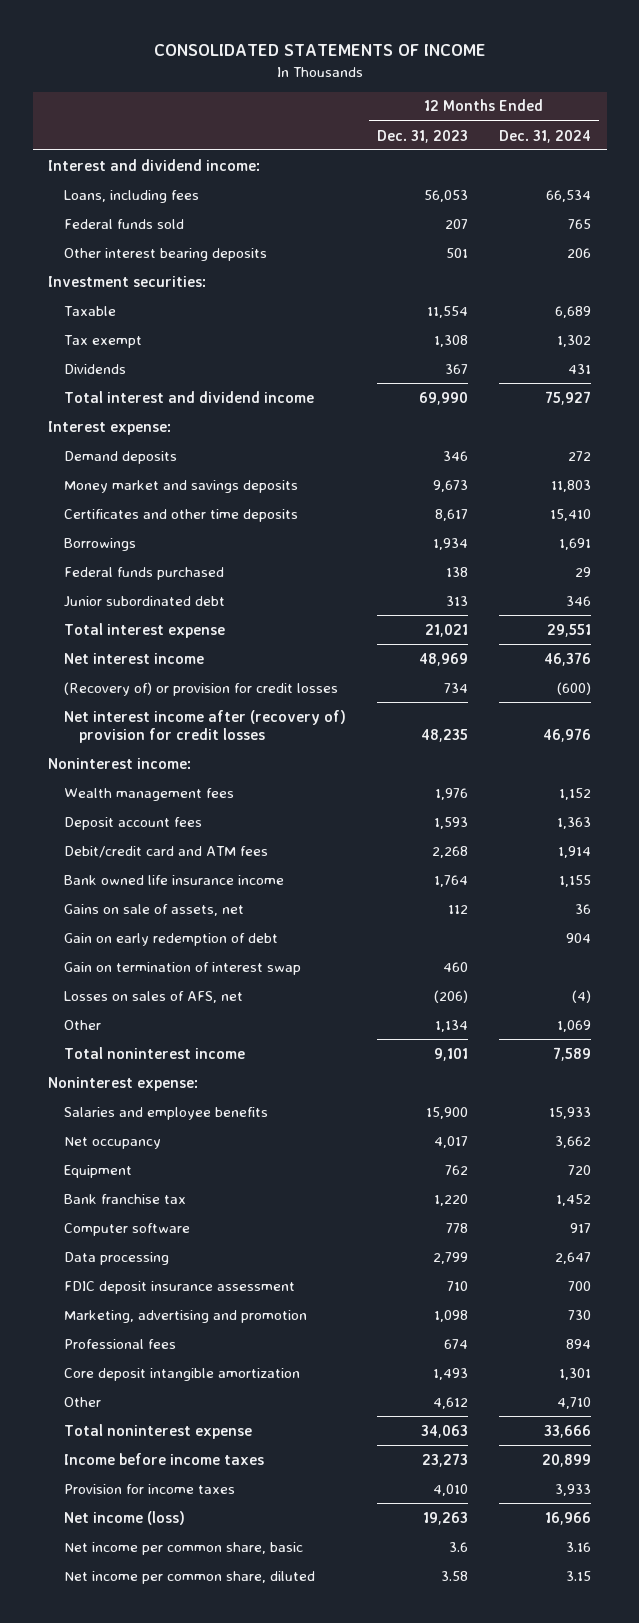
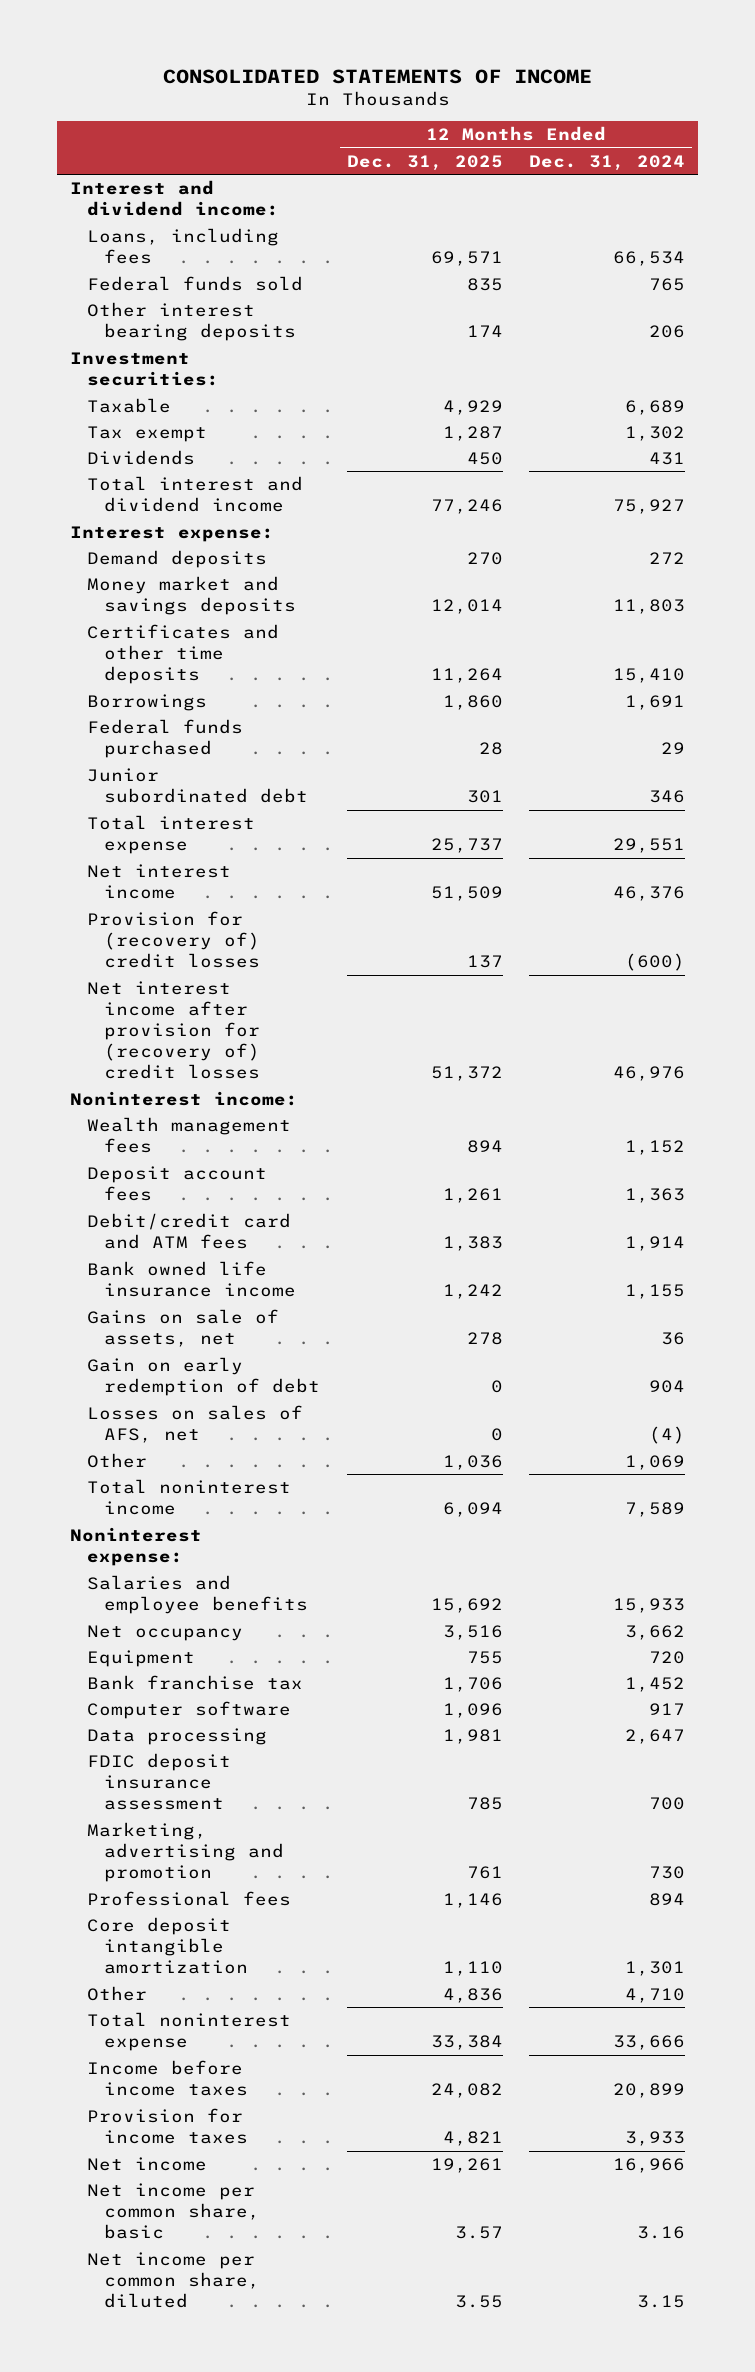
- | 12 Months Ended Dec. 31, 2023 | 12 Months Ended Dec. 31, 2024
+ | 12 Months Ended Dec. 31, 2025 | 12 Months Ended Dec. 31, 2024
- (Recovery of) or provision for credit losses | 734 | (600)
- Net interest income after (recovery of) provision for credit losses | 48,235 | 46,976
+ Provision for (recovery of) credit losses | 137 | (600)
+ Net interest income after provision for (recovery of) credit losses | 51,372 | 46,976
- Gain on termination of interest swap | 460 |
- Net income (loss) | 19,263 | 16,966
+ Net income | 19,261 | 16,966

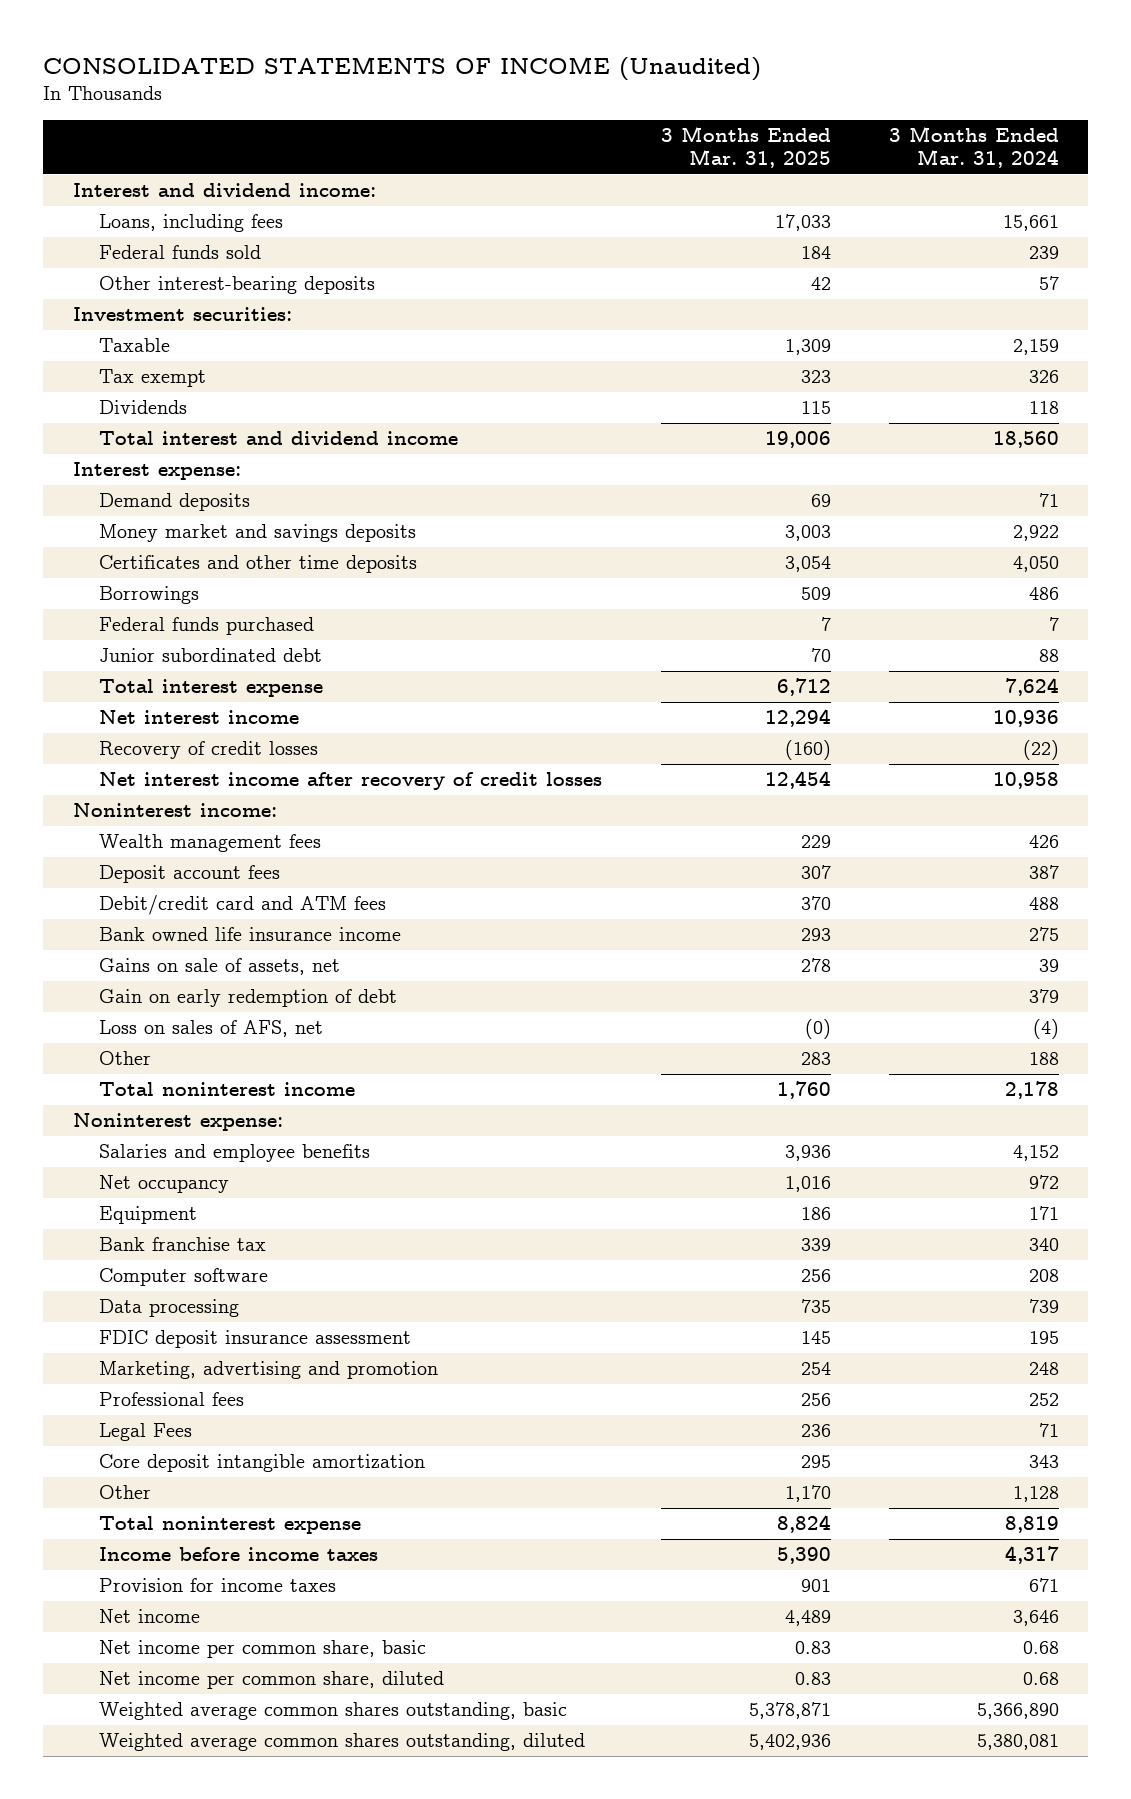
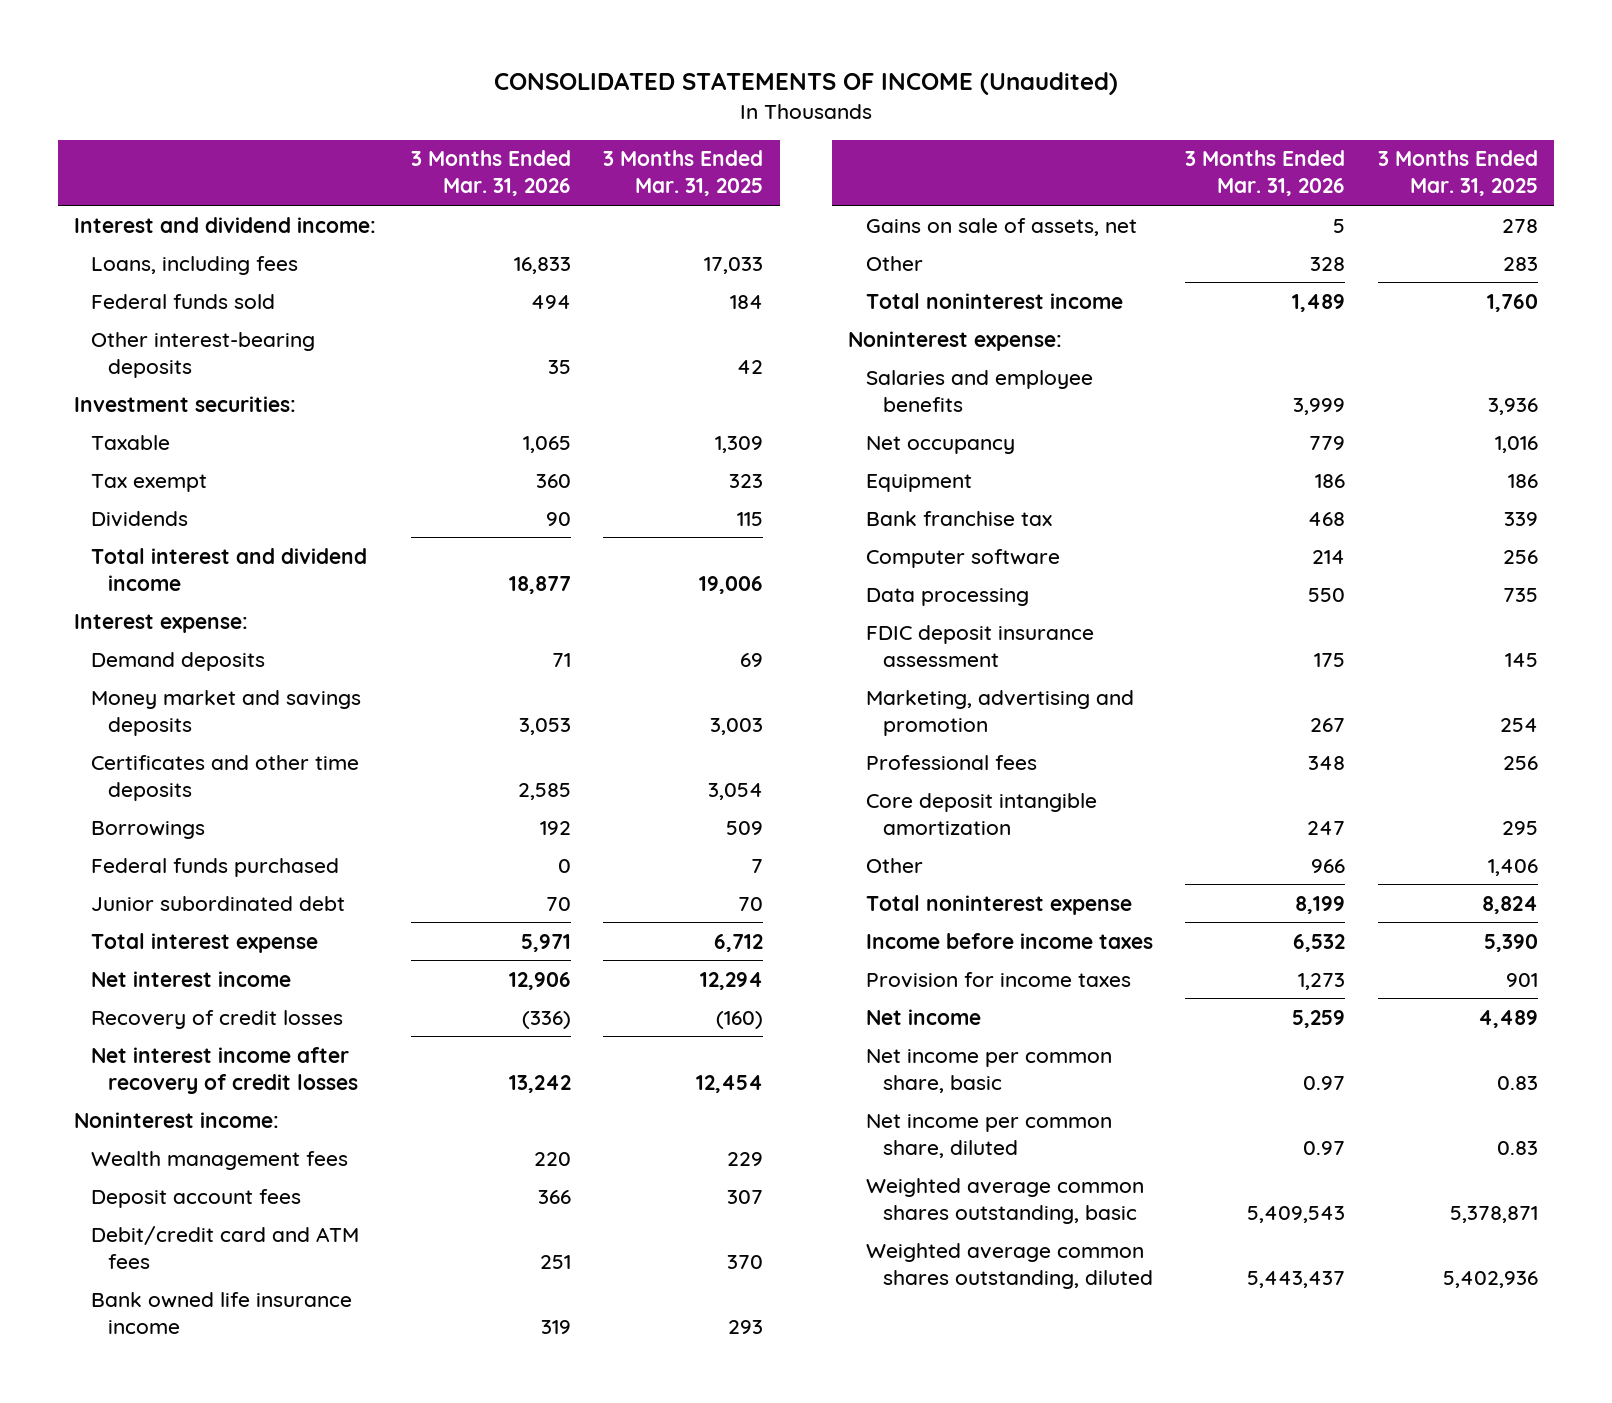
- | 3 Months Ended Mar. 31, 2025 | 3 Months Ended Mar. 31, 2024
+ | 3 Months Ended Mar. 31, 2026 | 3 Months Ended Mar. 31, 2025
- Gain on early redemption of debt | | 379
- Loss on sales of AFS, net | (0) | (4)
- Legal Fees | 236 | 71
- Other | 1,170 | 1,128
+ Other | 966 | 1,406

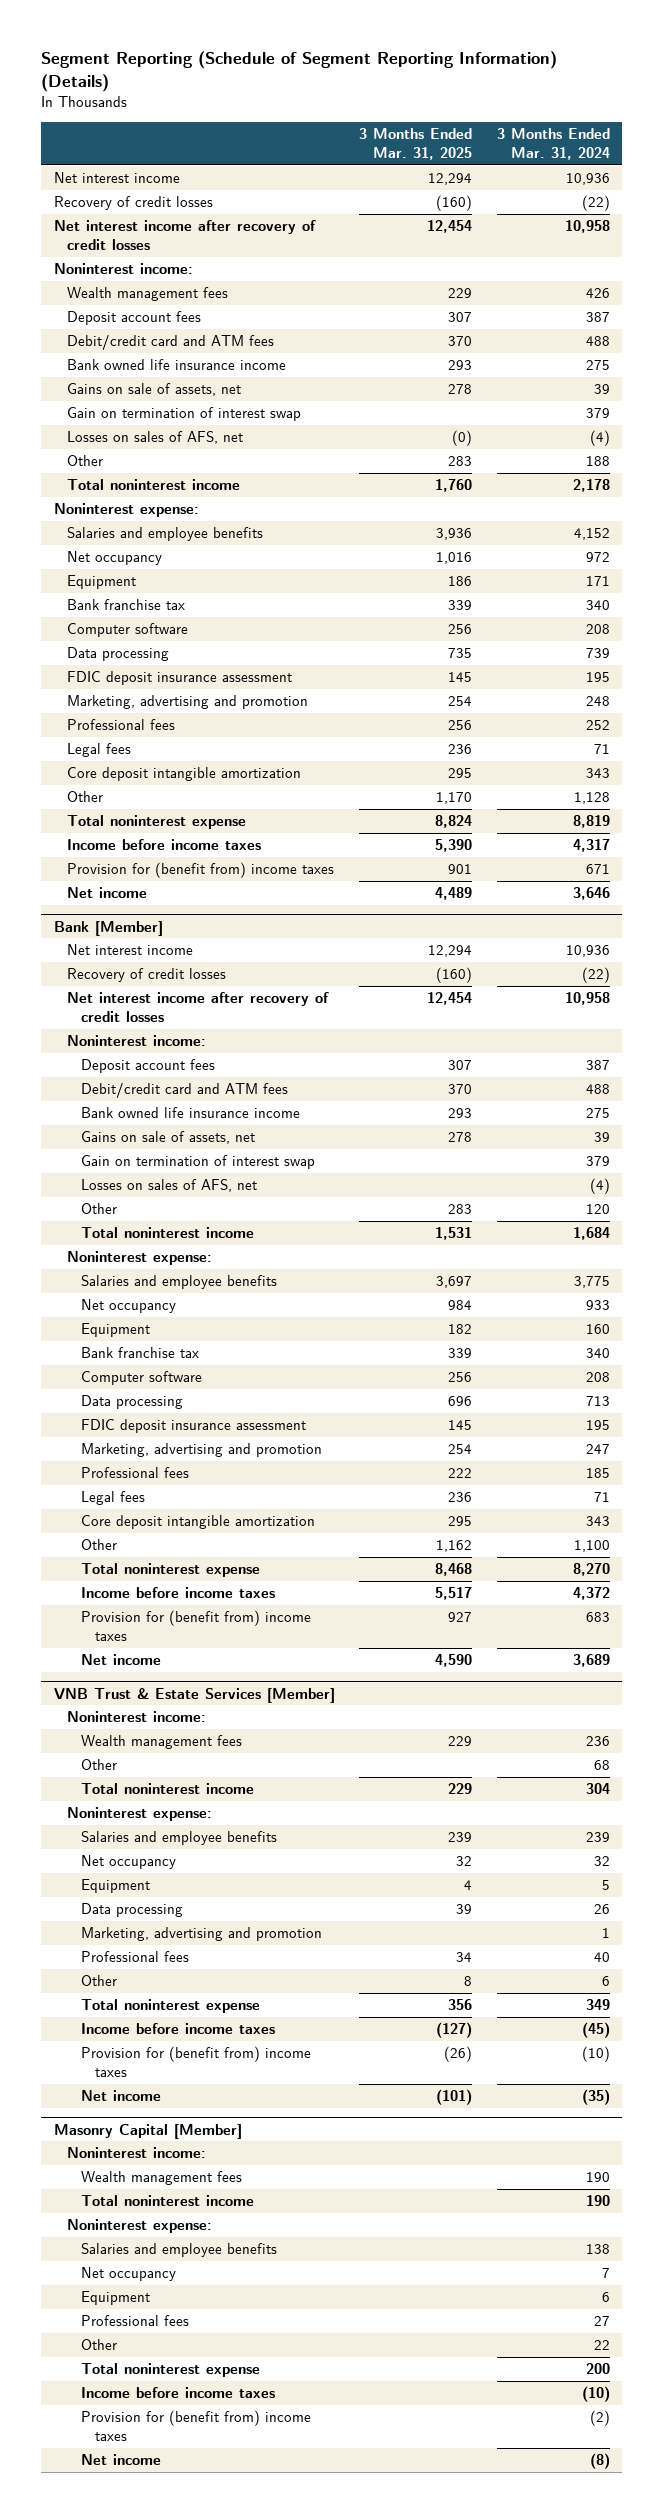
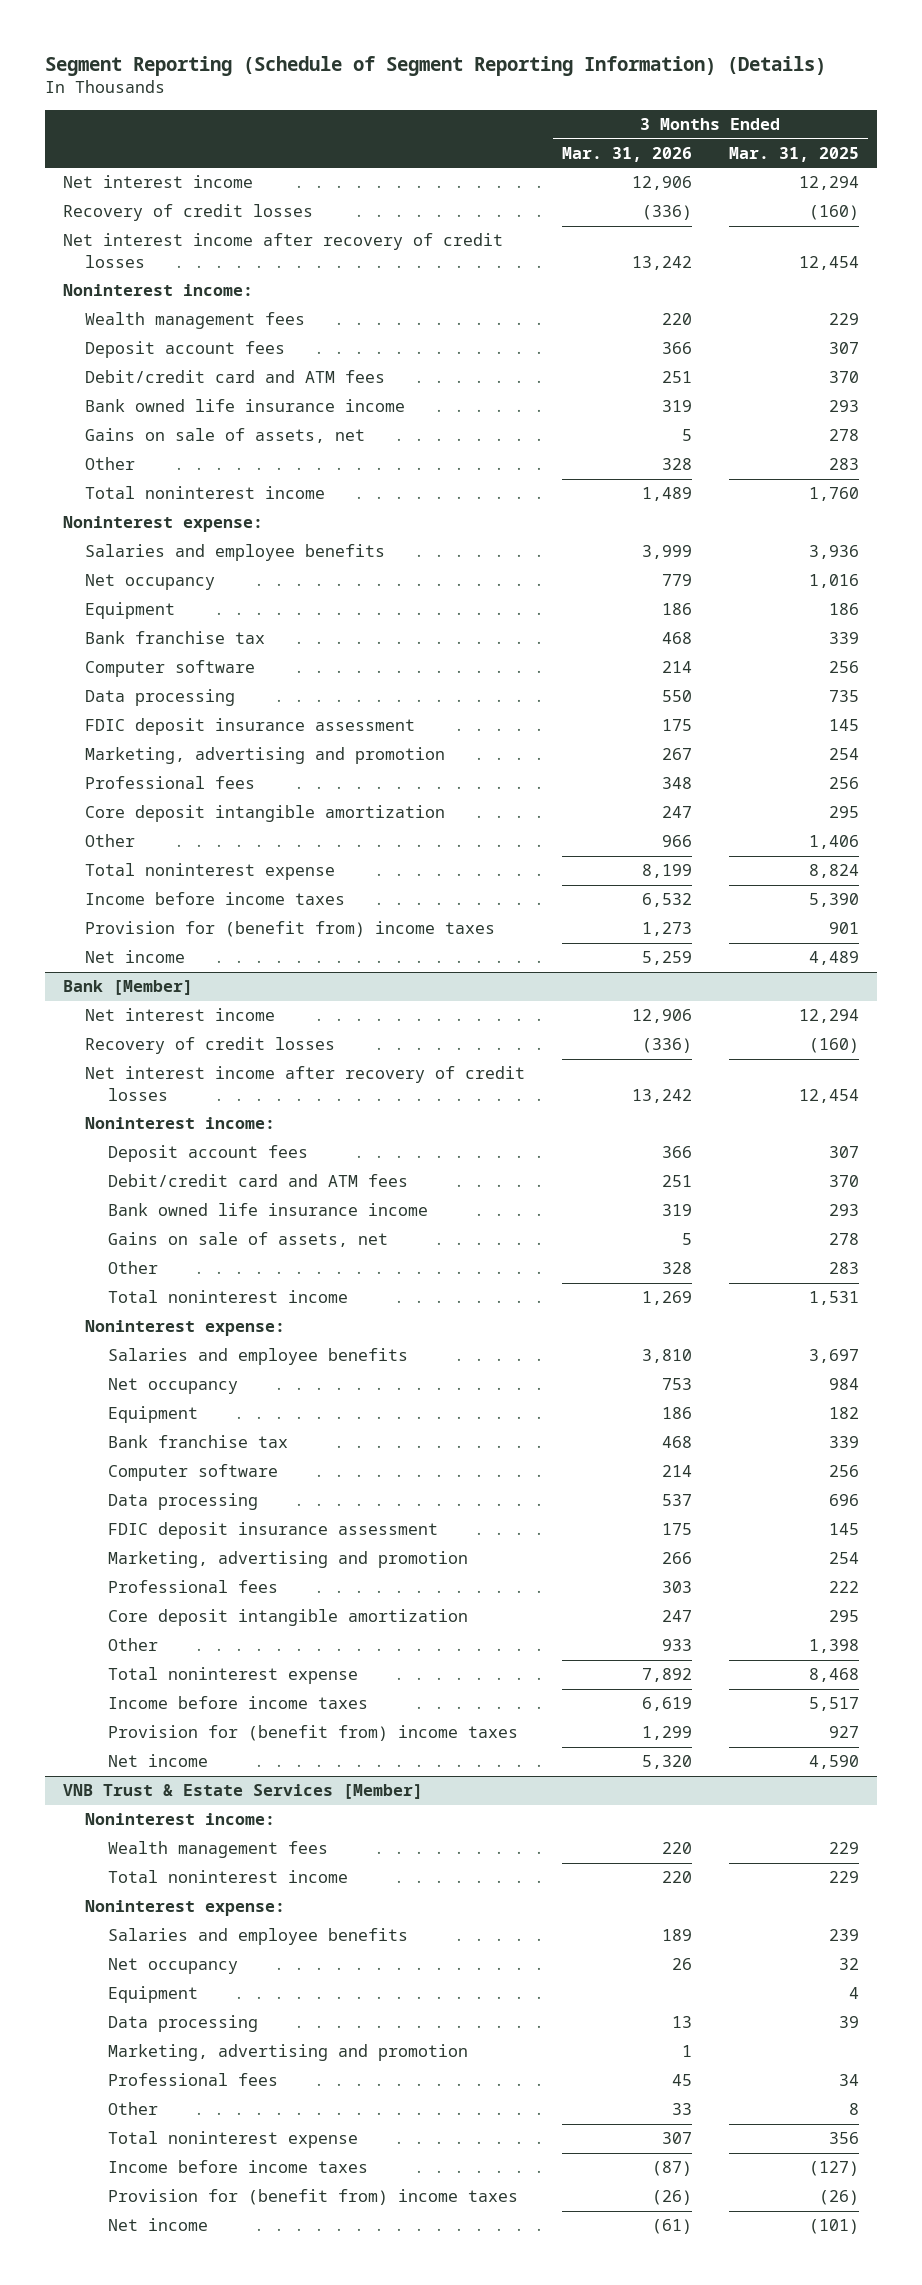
- | 3 Months Ended Mar. 31, 2025 | 3 Months Ended Mar. 31, 2024
+ | 3 Months Ended Mar. 31, 2026 | 3 Months Ended Mar. 31, 2025
- Gain on termination of interest swap | | 379
- Losses on sales of AFS, net | (0) | (4)
- Legal fees | 236 | 71
- Other | 1,170 | 1,128
+ Other | 966 | 1,406
@ Bank [Member]
- Gain on termination of interest swap | | 379
- Losses on sales of AFS, net | | (4)
- Legal fees | 236 | 71
- Other | 1,162 | 1,100
+ Other | 933 | 1,398
@ VNB Trust & Estate Services [Member]
- Other | | 68
- Masonry Capital [Member]
- Noninterest income:
- Wealth management fees | | 190
- Total noninterest income | | 190
- Noninterest expense:
- Salaries and employee benefits | | 138
- Net occupancy | | 7
- Equipment | | 6
- Professional fees | | 27
- Other | | 22
- Total noninterest expense | | 200
- Income before income taxes | | (10)
- Provision for (benefit from) income taxes | | (2)
- Net income | | (8)

